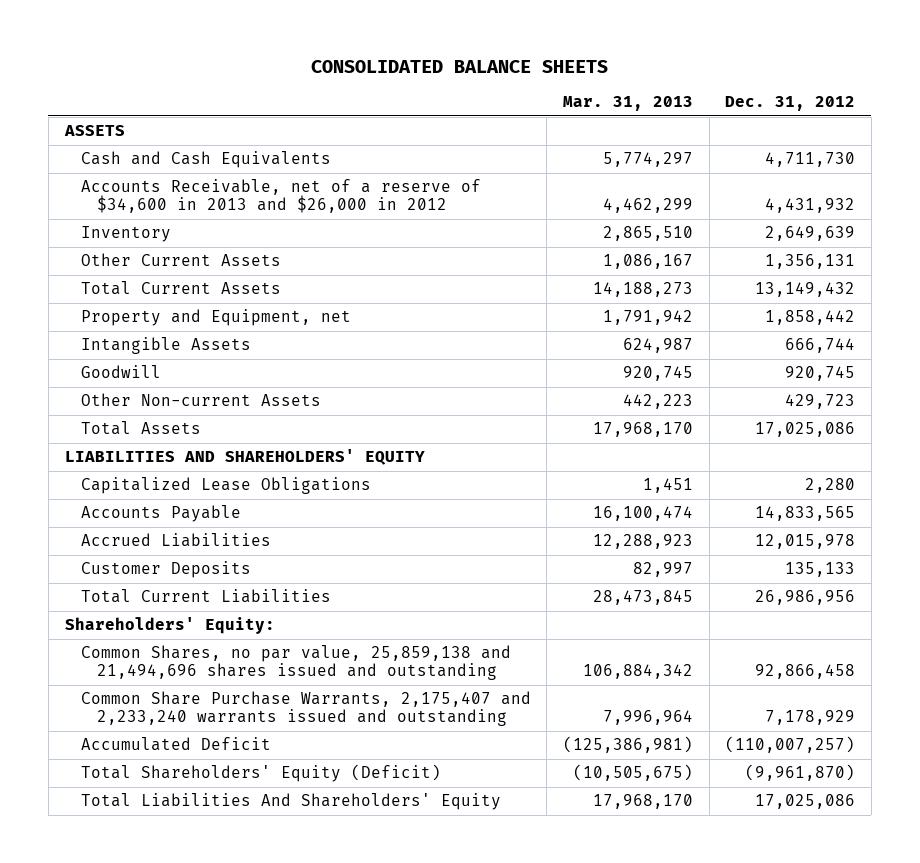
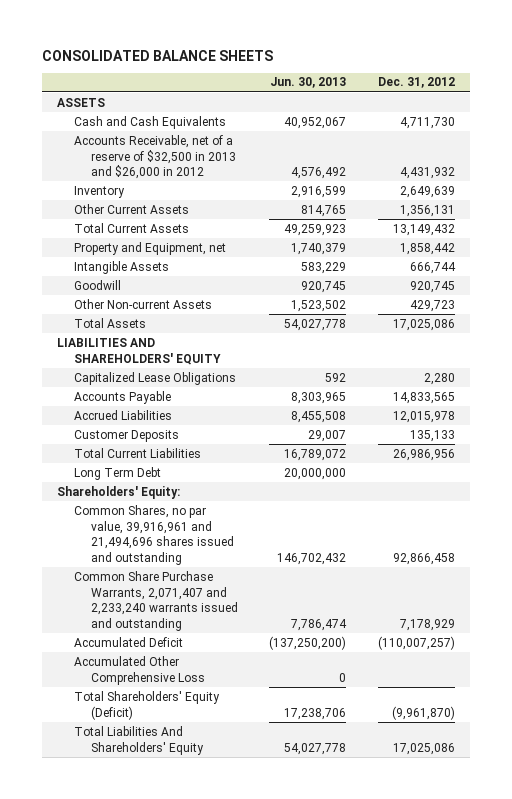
- | Mar. 31, 2013 | Dec. 31, 2012
+ | Jun. 30, 2013 | Dec. 31, 2012
- Accounts Receivable, net of a reserve of $34,600 in 2013 and $26,000 in 2012 | 4,462,299 | 4,431,932
+ Accounts Receivable, net of a reserve of $32,500 in 2013 and $26,000 in 2012 | 4,576,492 | 4,431,932
+ Long Term Debt | 20,000,000 |
- Common Shares, no par value, 25,859,138 and 21,494,696 shares issued and outstanding | 106,884,342 | 92,866,458
- Common Share Purchase Warrants, 2,175,407 and 2,233,240 warrants issued and outstanding | 7,996,964 | 7,178,929
+ Common Shares, no par value, 39,916,961 and 21,494,696 shares issued and outstanding | 146,702,432 | 92,866,458
+ Common Share Purchase Warrants, 2,071,407 and 2,233,240 warrants issued and outstanding | 7,786,474 | 7,178,929
+ Accumulated Other Comprehensive Loss | 0 |

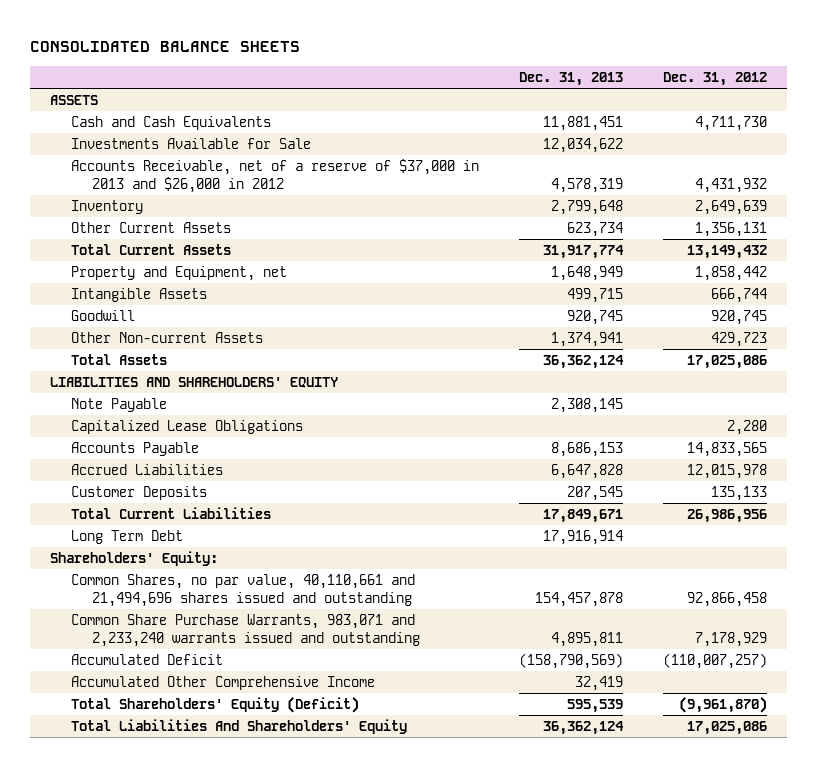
- | Jun. 30, 2013 | Dec. 31, 2012
+ | Dec. 31, 2013 | Dec. 31, 2012
- Accounts Receivable, net of a reserve of $32,500 in 2013 and $26,000 in 2012 | 4,576,492 | 4,431,932
+ Investments Available for Sale | 12,034,622 |
+ Accounts Receivable, net of a reserve of $37,000 in 2013 and $26,000 in 2012 | 4,578,319 | 4,431,932
+ Note Payable | 2,308,145 |
- Common Shares, no par value, 39,916,961 and 21,494,696 shares issued and outstanding | 146,702,432 | 92,866,458
- Common Share Purchase Warrants, 2,071,407 and 2,233,240 warrants issued and outstanding | 7,786,474 | 7,178,929
+ Common Shares, no par value, 40,110,661 and 21,494,696 shares issued and outstanding | 154,457,878 | 92,866,458
+ Common Share Purchase Warrants, 983,071 and 2,233,240 warrants issued and outstanding | 4,895,811 | 7,178,929
- Accumulated Other Comprehensive Loss | 0 |
+ Accumulated Other Comprehensive Income | 32,419 |

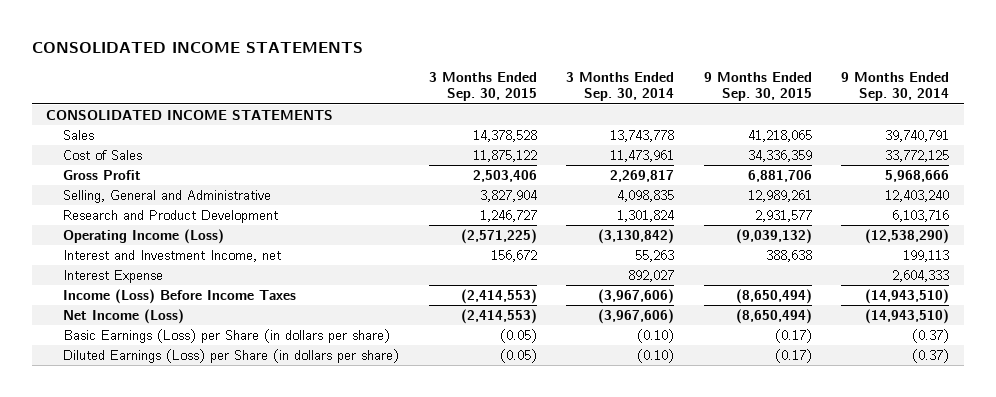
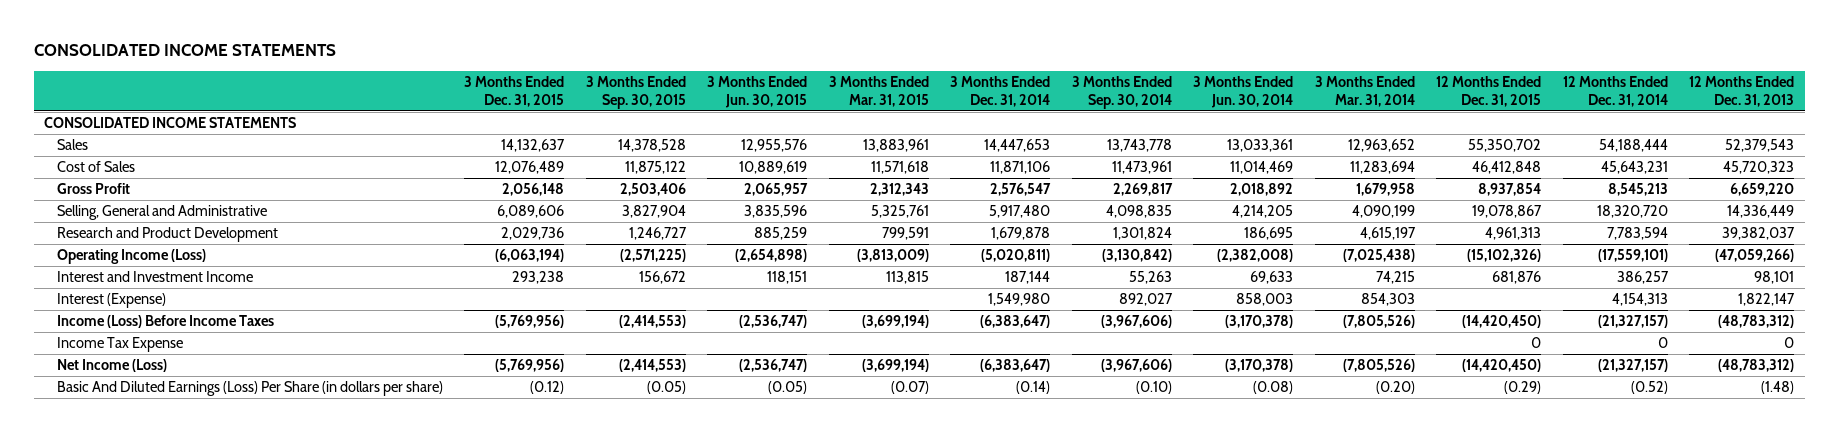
- | 3 Months Ended Sep. 30, 2015 | 3 Months Ended Sep. 30, 2014 | 9 Months Ended Sep. 30, 2015 | 9 Months Ended Sep. 30, 2014
+ | 3 Months Ended Dec. 31, 2015 | 3 Months Ended Sep. 30, 2015 | 3 Months Ended Jun. 30, 2015 | 3 Months Ended Mar. 31, 2015 | 3 Months Ended Dec. 31, 2014 | 3 Months Ended Sep. 30, 2014 | 3 Months Ended Jun. 30, 2014 | 3 Months Ended Mar. 31, 2014 | 12 Months Ended Dec. 31, 2015 | 12 Months Ended Dec. 31, 2014 | 12 Months Ended Dec. 31, 2013
- Interest and Investment Income, net | 156,672 | 55,263 | 388,638 | 199,113
- Interest Expense | | 892,027 | | 2,604,333
+ Interest and Investment Income | 293,238 | 156,672 | 118,151 | 113,815 | 187,144 | 55,263 | 69,633 | 74,215 | 681,876 | 386,257 | 98,101
+ Interest (Expense) | | | | | 1,549,980 | 892,027 | 858,003 | 854,303 | | 4,154,313 | 1,822,147
+ Income Tax Expense | | | | | | | | | 0 | 0 | 0
- Basic Earnings (Loss) per Share (in dollars per share) | (0.05) | (0.10) | (0.17) | (0.37)
- Diluted Earnings (Loss) per Share (in dollars per share) | (0.05) | (0.10) | (0.17) | (0.37)
+ Basic And Diluted Earnings (Loss) Per Share (in dollars per share) | (0.12) | (0.05) | (0.05) | (0.07) | (0.14) | (0.10) | (0.08) | (0.20) | (0.29) | (0.52) | (1.48)

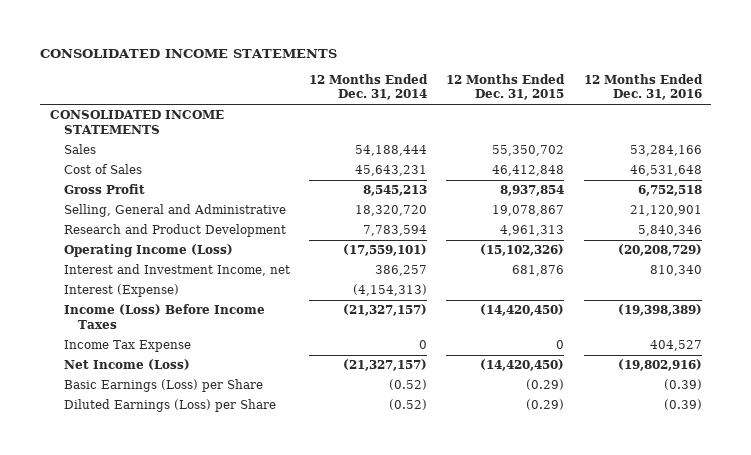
- | 3 Months Ended Dec. 31, 2015 | 3 Months Ended Sep. 30, 2015 | 3 Months Ended Jun. 30, 2015 | 3 Months Ended Mar. 31, 2015 | 3 Months Ended Dec. 31, 2014 | 3 Months Ended Sep. 30, 2014 | 3 Months Ended Jun. 30, 2014 | 3 Months Ended Mar. 31, 2014 | 12 Months Ended Dec. 31, 2015 | 12 Months Ended Dec. 31, 2014 | 12 Months Ended Dec. 31, 2013
+ | 12 Months Ended Dec. 31, 2014 | 12 Months Ended Dec. 31, 2015 | 12 Months Ended Dec. 31, 2016
- Interest and Investment Income | 293,238 | 156,672 | 118,151 | 113,815 | 187,144 | 55,263 | 69,633 | 74,215 | 681,876 | 386,257 | 98,101
- Interest (Expense) | | | | | 1,549,980 | 892,027 | 858,003 | 854,303 | | 4,154,313 | 1,822,147
+ Interest and Investment Income, net | 386,257 | 681,876 | 810,340
+ Interest (Expense) | (4,154,313) | |
- Basic And Diluted Earnings (Loss) Per Share (in dollars per share) | (0.12) | (0.05) | (0.05) | (0.07) | (0.14) | (0.10) | (0.08) | (0.20) | (0.29) | (0.52) | (1.48)
+ Basic Earnings (Loss) per Share | (0.52) | (0.29) | (0.39)
+ Diluted Earnings (Loss) per Share | (0.52) | (0.29) | (0.39)

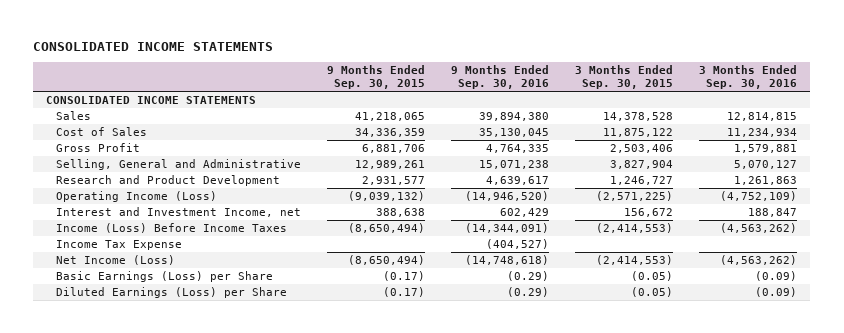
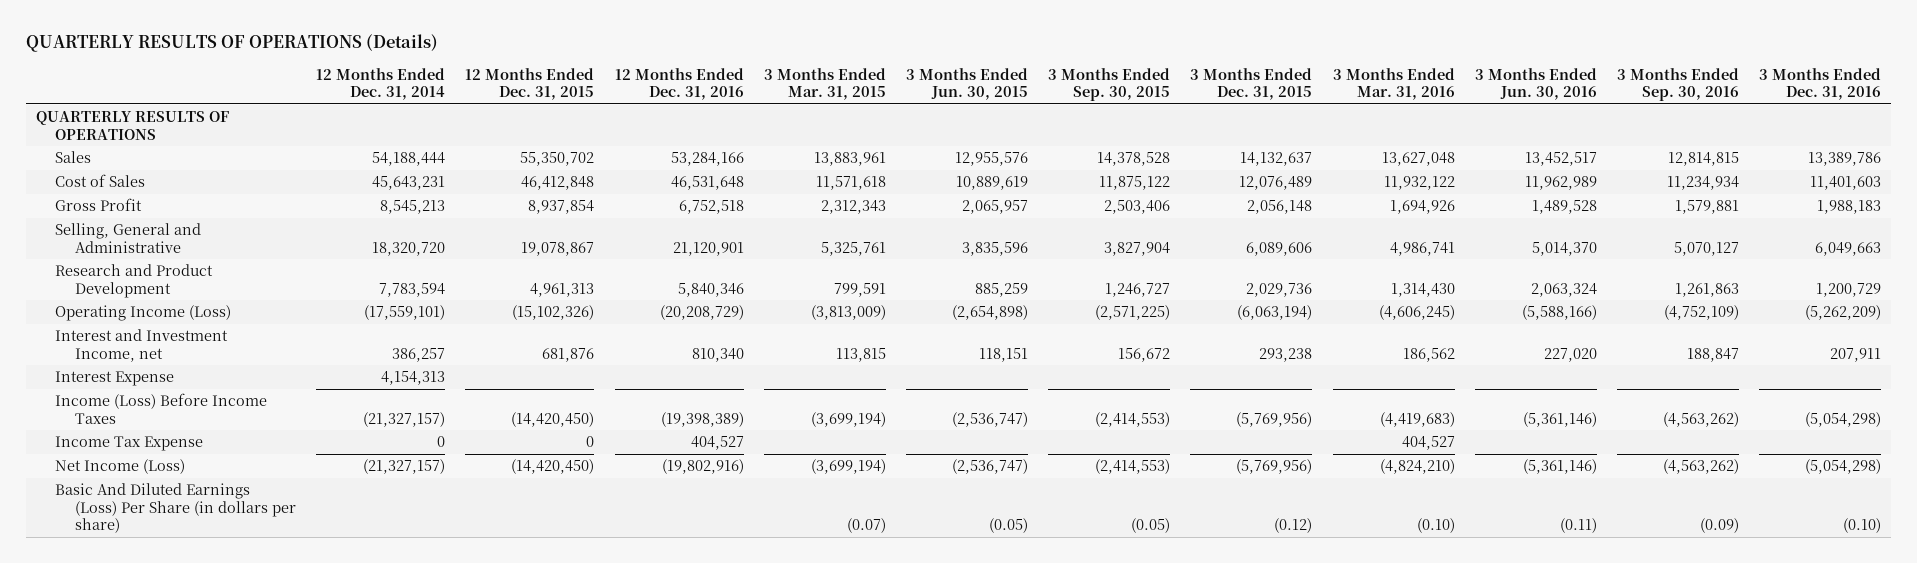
- CONSOLIDATED INCOME STATEMENTS
+ QUARTERLY RESULTS OF OPERATIONS (Details)
- | 9 Months Ended Sep. 30, 2015 | 9 Months Ended Sep. 30, 2016 | 3 Months Ended Sep. 30, 2015 | 3 Months Ended Sep. 30, 2016
+ | 12 Months Ended Dec. 31, 2014 | 12 Months Ended Dec. 31, 2015 | 12 Months Ended Dec. 31, 2016 | 3 Months Ended Mar. 31, 2015 | 3 Months Ended Jun. 30, 2015 | 3 Months Ended Sep. 30, 2015 | 3 Months Ended Dec. 31, 2015 | 3 Months Ended Mar. 31, 2016 | 3 Months Ended Jun. 30, 2016 | 3 Months Ended Sep. 30, 2016 | 3 Months Ended Dec. 31, 2016
- CONSOLIDATED INCOME STATEMENTS
+ QUARTERLY RESULTS OF OPERATIONS
+ Interest Expense | 4,154,313 | | | | | | | | | |
- Basic Earnings (Loss) per Share | (0.17) | (0.29) | (0.05) | (0.09)
- Diluted Earnings (Loss) per Share | (0.17) | (0.29) | (0.05) | (0.09)
+ Basic And Diluted Earnings (Loss) Per Share (in dollars per share) | | | | (0.07) | (0.05) | (0.05) | (0.12) | (0.10) | (0.11) | (0.09) | (0.10)

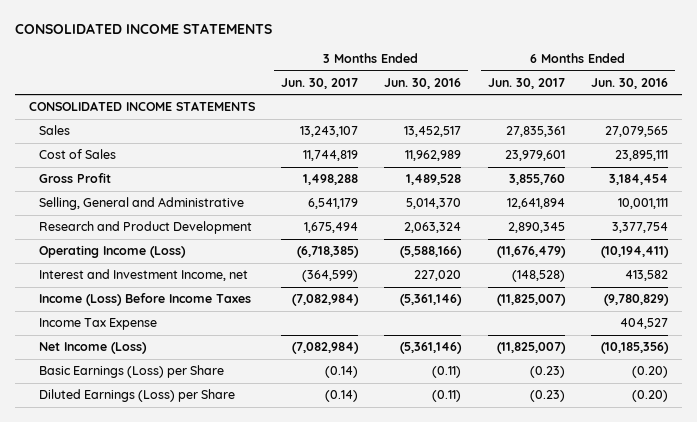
- QUARTERLY RESULTS OF OPERATIONS (Details)
+ CONSOLIDATED INCOME STATEMENTS
- | 12 Months Ended Dec. 31, 2014 | 12 Months Ended Dec. 31, 2015 | 12 Months Ended Dec. 31, 2016 | 3 Months Ended Mar. 31, 2015 | 3 Months Ended Jun. 30, 2015 | 3 Months Ended Sep. 30, 2015 | 3 Months Ended Dec. 31, 2015 | 3 Months Ended Mar. 31, 2016 | 3 Months Ended Jun. 30, 2016 | 3 Months Ended Sep. 30, 2016 | 3 Months Ended Dec. 31, 2016
+ | 3 Months Ended Jun. 30, 2017 | 3 Months Ended Jun. 30, 2016 | 6 Months Ended Jun. 30, 2017 | 6 Months Ended Jun. 30, 2016
- QUARTERLY RESULTS OF OPERATIONS
+ CONSOLIDATED INCOME STATEMENTS
- Interest Expense | 4,154,313 | | | | | | | | | |
- Basic And Diluted Earnings (Loss) Per Share (in dollars per share) | | | | (0.07) | (0.05) | (0.05) | (0.12) | (0.10) | (0.11) | (0.09) | (0.10)
+ Basic Earnings (Loss) per Share | (0.14) | (0.11) | (0.23) | (0.20)
+ Diluted Earnings (Loss) per Share | (0.14) | (0.11) | (0.23) | (0.20)

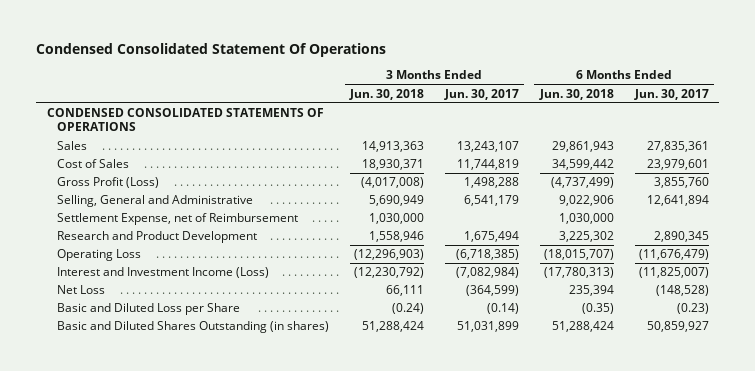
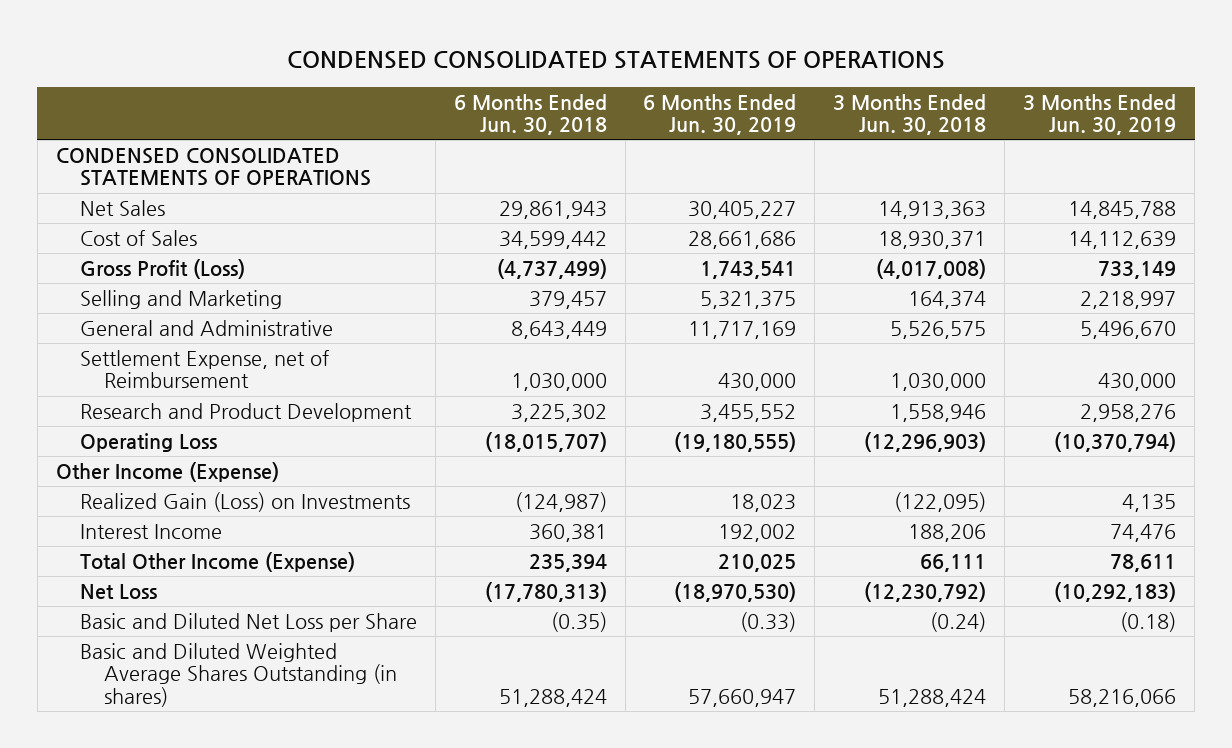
- Condensed Consolidated Statement Of Operations
+ CONDENSED CONSOLIDATED STATEMENTS OF OPERATIONS
- | 3 Months Ended Jun. 30, 2018 | 3 Months Ended Jun. 30, 2017 | 6 Months Ended Jun. 30, 2018 | 6 Months Ended Jun. 30, 2017
+ | 6 Months Ended Jun. 30, 2018 | 6 Months Ended Jun. 30, 2019 | 3 Months Ended Jun. 30, 2018 | 3 Months Ended Jun. 30, 2019
- Sales | 14,913,363 | 13,243,107 | 29,861,943 | 27,835,361
+ Net Sales | 29,861,943 | 30,405,227 | 14,913,363 | 14,845,788
- Selling, General and Administrative | 5,690,949 | 6,541,179 | 9,022,906 | 12,641,894
+ Selling and Marketing | 379,457 | 5,321,375 | 164,374 | 2,218,997
+ General and Administrative | 8,643,449 | 11,717,169 | 5,526,575 | 5,496,670
- Interest and Investment Income (Loss) | (12,230,792) | (7,082,984) | (17,780,313) | (11,825,007)
- Net Loss | 66,111 | (364,599) | 235,394 | (148,528)
- Basic and Diluted Loss per Share | (0.24) | (0.14) | (0.35) | (0.23)
- Basic and Diluted Shares Outstanding (in shares) | 51,288,424 | 51,031,899 | 51,288,424 | 50,859,927
+ Other Income (Expense)
+ Realized Gain (Loss) on Investments | (124,987) | 18,023 | (122,095) | 4,135
+ Interest Income | 360,381 | 192,002 | 188,206 | 74,476
+ Total Other Income (Expense) | 235,394 | 210,025 | 66,111 | 78,611
+ Net Loss | (17,780,313) | (18,970,530) | (12,230,792) | (10,292,183)
+ Basic and Diluted Net Loss per Share | (0.35) | (0.33) | (0.24) | (0.18)
+ Basic and Diluted Weighted Average Shares Outstanding (in shares) | 51,288,424 | 57,660,947 | 51,288,424 | 58,216,066

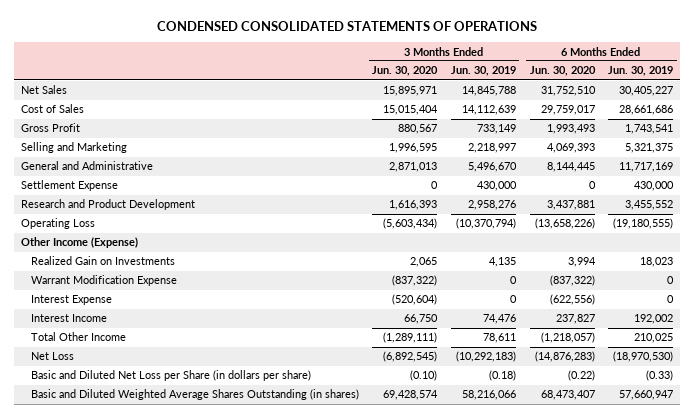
- | 6 Months Ended Jun. 30, 2018 | 6 Months Ended Jun. 30, 2019 | 3 Months Ended Jun. 30, 2018 | 3 Months Ended Jun. 30, 2019
+ | 3 Months Ended Jun. 30, 2020 | 3 Months Ended Jun. 30, 2019 | 6 Months Ended Jun. 30, 2020 | 6 Months Ended Jun. 30, 2019
- CONDENSED CONSOLIDATED STATEMENTS OF OPERATIONS
- Gross Profit (Loss) | (4,737,499) | 1,743,541 | (4,017,008) | 733,149
+ Gross Profit | 880,567 | 733,149 | 1,993,493 | 1,743,541
- Settlement Expense, net of Reimbursement | 1,030,000 | 430,000 | 1,030,000 | 430,000
+ Settlement Expense | 0 | 430,000 | 0 | 430,000
- Realized Gain (Loss) on Investments | (124,987) | 18,023 | (122,095) | 4,135
+ Realized Gain on Investments | 2,065 | 4,135 | 3,994 | 18,023
+ Warrant Modification Expense | (837,322) | 0 | (837,322) | 0
+ Interest Expense | (520,604) | 0 | (622,556) | 0
- Total Other Income (Expense) | 235,394 | 210,025 | 66,111 | 78,611
+ Total Other Income | (1,289,111) | 78,611 | (1,218,057) | 210,025
- Basic and Diluted Net Loss per Share | (0.35) | (0.33) | (0.24) | (0.18)
+ Basic and Diluted Net Loss per Share (in dollars per share) | (0.10) | (0.18) | (0.22) | (0.33)

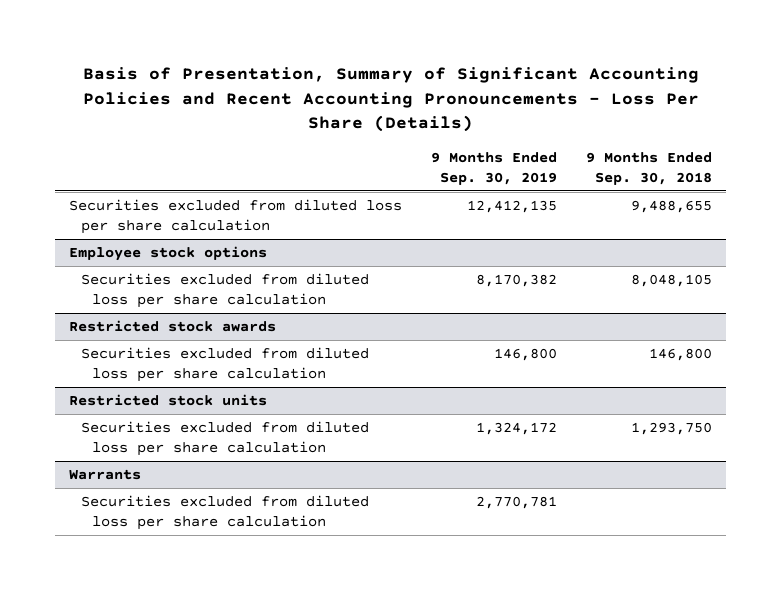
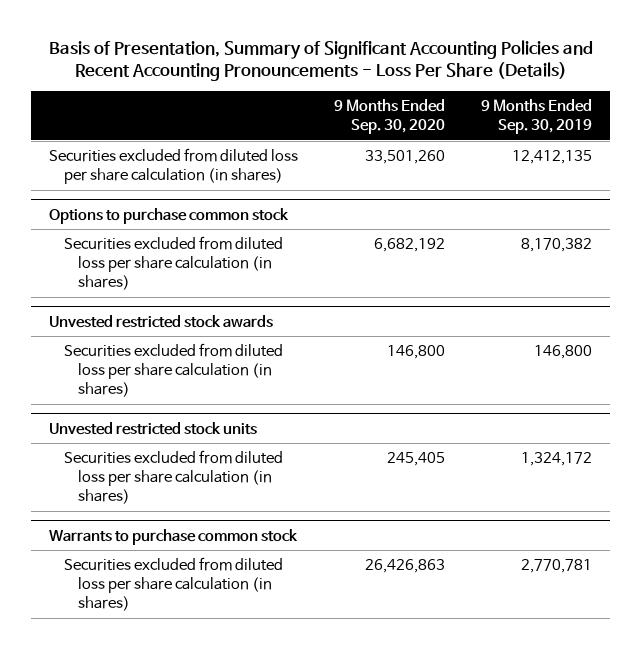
- | 9 Months Ended Sep. 30, 2019 | 9 Months Ended Sep. 30, 2018
+ | 9 Months Ended Sep. 30, 2020 | 9 Months Ended Sep. 30, 2019
- Securities excluded from diluted loss per share calculation | 12,412,135 | 9,488,655
- Employee stock options
- Securities excluded from diluted loss per share calculation | 8,170,382 | 8,048,105
- Restricted stock awards
- Securities excluded from diluted loss per share calculation | 146,800 | 146,800
- Restricted stock units
- Securities excluded from diluted loss per share calculation | 1,324,172 | 1,293,750
- Warrants
- Securities excluded from diluted loss per share calculation | 2,770,781 |
+ Securities excluded from diluted loss per share calculation (in shares) | 33,501,260 | 12,412,135
+ Options to purchase common stock
+ Securities excluded from diluted loss per share calculation (in shares) | 6,682,192 | 8,170,382
+ Unvested restricted stock awards
+ Securities excluded from diluted loss per share calculation (in shares) | 146,800 | 146,800
+ Unvested restricted stock units
+ Securities excluded from diluted loss per share calculation (in shares) | 245,405 | 1,324,172
+ Warrants to purchase common stock
+ Securities excluded from diluted loss per share calculation (in shares) | 26,426,863 | 2,770,781

